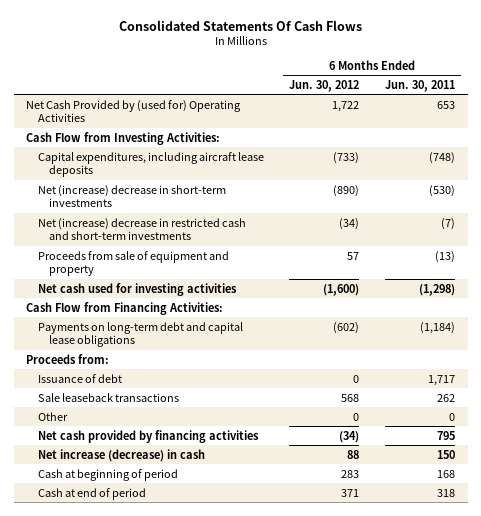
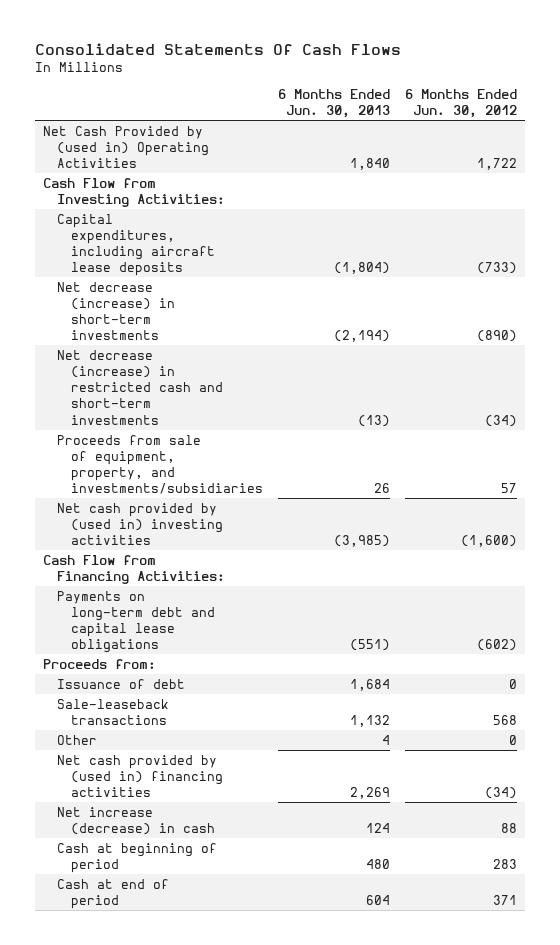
- | 6 Months Ended Jun. 30, 2012 | 6 Months Ended Jun. 30, 2011
+ | 6 Months Ended Jun. 30, 2013 | 6 Months Ended Jun. 30, 2012
- Net Cash Provided by (used for) Operating Activities | 1,722 | 653
+ Net Cash Provided by (used in) Operating Activities | 1,840 | 1,722
- Net (increase) decrease in short-term investments | (890) | (530)
- Net (increase) decrease in restricted cash and short-term investments | (34) | (7)
- Proceeds from sale of equipment and property | 57 | (13)
- Net cash used for investing activities | (1,600) | (1,298)
+ Net decrease (increase) in short-term investments | (2,194) | (890)
+ Net decrease (increase) in restricted cash and short-term investments | (13) | (34)
+ Proceeds from sale of equipment, property, and investments/subsidiaries | 26 | 57
+ Net cash provided by (used in) investing activities | (3,985) | (1,600)
- Sale leaseback transactions | 568 | 262
+ Sale-leaseback transactions | 1,132 | 568
- Net cash provided by financing activities | (34) | 795
+ Net cash provided by (used in) financing activities | 2,269 | (34)

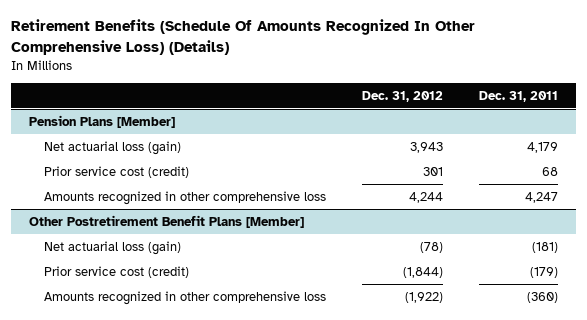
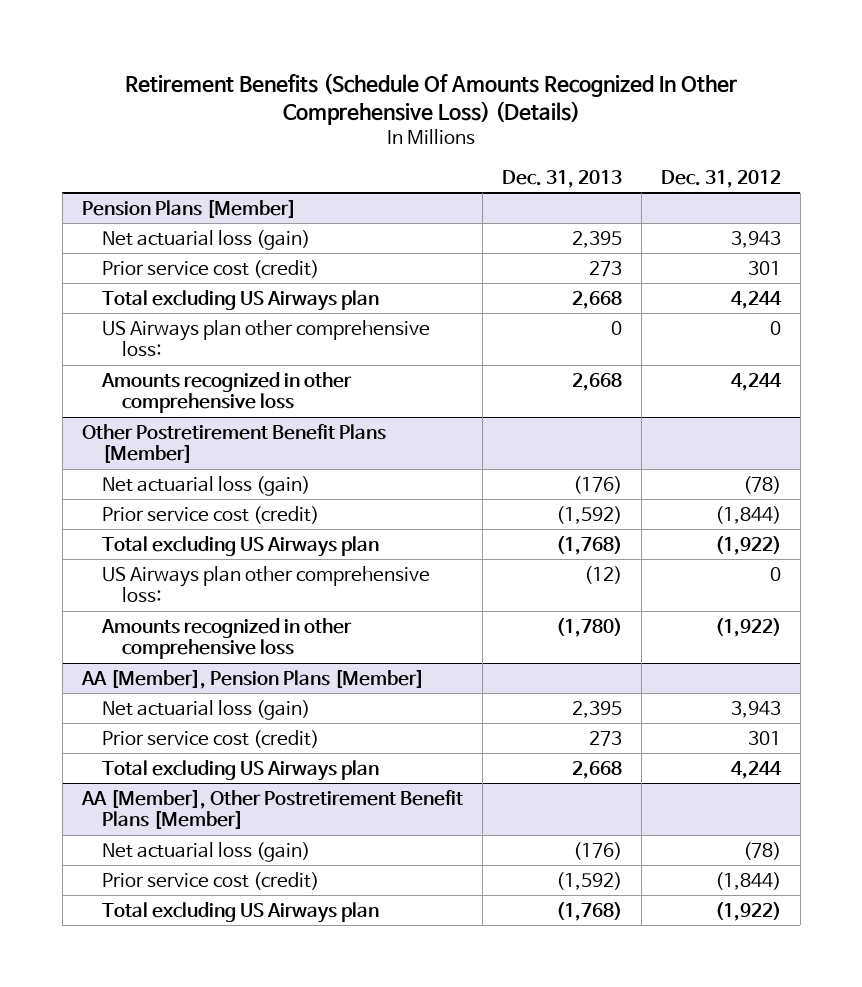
- | Dec. 31, 2012 | Dec. 31, 2011
+ | Dec. 31, 2013 | Dec. 31, 2012
@ Pension Plans [Member]
+ Total excluding US Airways plan | 2,668 | 4,244
+ US Airways plan other comprehensive loss: | 0 | 0
@ Other Postretirement Benefit Plans [Member]
+ Total excluding US Airways plan | (1,768) | (1,922)
+ US Airways plan other comprehensive loss: | (12) | 0
+ AA [Member], Pension Plans [Member]
+ Net actuarial loss (gain) | 2,395 | 3,943
+ Prior service cost (credit) | 273 | 301
+ Total excluding US Airways plan | 2,668 | 4,244
+ AA [Member], Other Postretirement Benefit Plans [Member]
+ Net actuarial loss (gain) | (176) | (78)
+ Prior service cost (credit) | (1,592) | (1,844)
+ Total excluding US Airways plan | (1,768) | (1,922)

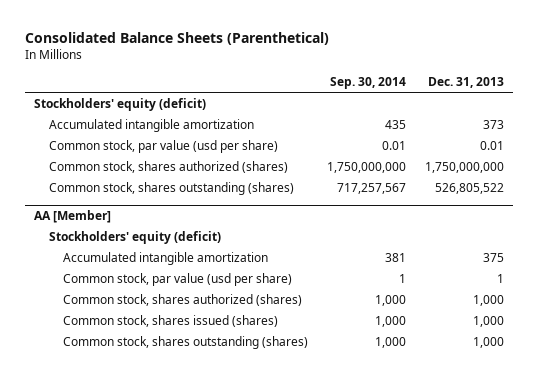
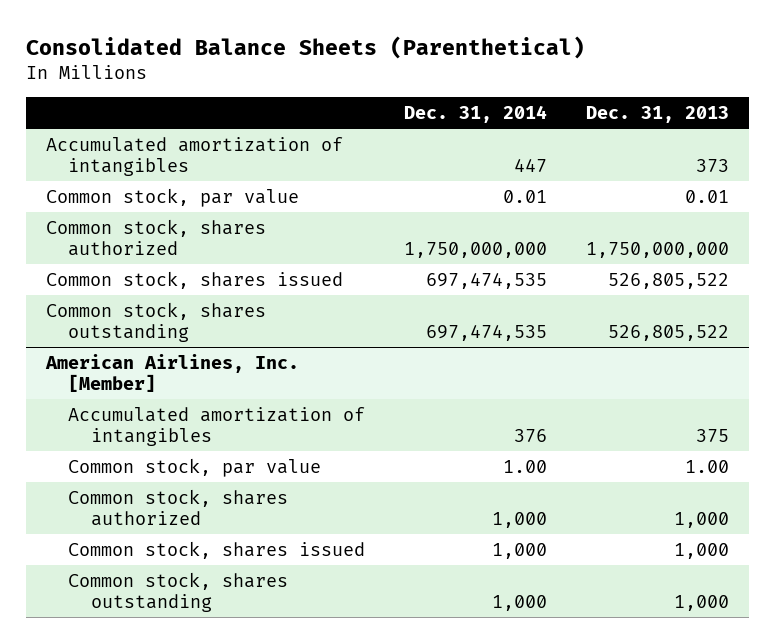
- | Sep. 30, 2014 | Dec. 31, 2013
+ | Dec. 31, 2014 | Dec. 31, 2013
- Stockholders' equity (deficit)
- Accumulated intangible amortization | 435 | 373
- Common stock, par value (usd per share) | 0.01 | 0.01
- Common stock, shares authorized (shares) | 1,750,000,000 | 1,750,000,000
- Common stock, shares outstanding (shares) | 717,257,567 | 526,805,522
- AA [Member]
- Stockholders' equity (deficit)
- Accumulated intangible amortization | 381 | 375
- Common stock, par value (usd per share) | 1 | 1
- Common stock, shares authorized (shares) | 1,000 | 1,000
- Common stock, shares issued (shares) | 1,000 | 1,000
- Common stock, shares outstanding (shares) | 1,000 | 1,000
+ Accumulated amortization of intangibles | 447 | 373
+ Common stock, par value | 0.01 | 0.01
+ Common stock, shares authorized | 1,750,000,000 | 1,750,000,000
+ Common stock, shares issued | 697,474,535 | 526,805,522
+ Common stock, shares outstanding | 697,474,535 | 526,805,522
+ American Airlines, Inc. [Member]
+ Accumulated amortization of intangibles | 376 | 375
+ Common stock, par value | 1.00 | 1.00
+ Common stock, shares authorized | 1,000 | 1,000
+ Common stock, shares issued | 1,000 | 1,000
+ Common stock, shares outstanding | 1,000 | 1,000

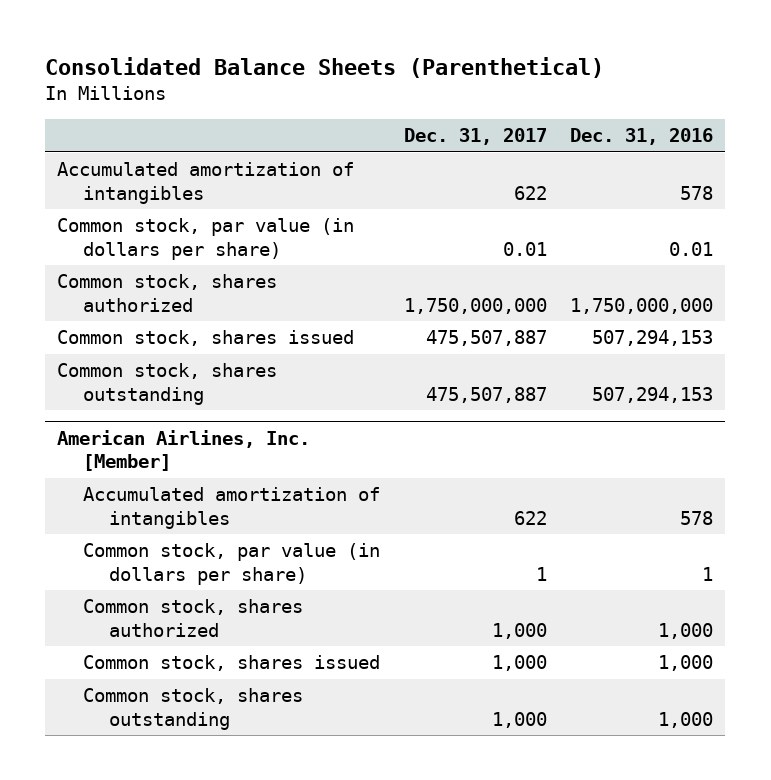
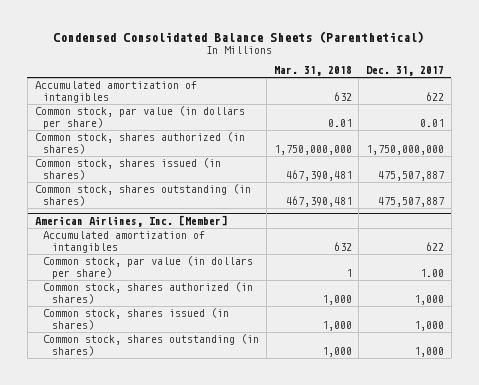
- Consolidated Balance Sheets (Parenthetical)
+ Condensed Consolidated Balance Sheets (Parenthetical)
- | Dec. 31, 2017 | Dec. 31, 2016
+ | Mar. 31, 2018 | Dec. 31, 2017
- Common stock, shares authorized | 1,750,000,000 | 1,750,000,000
- Common stock, shares issued | 475,507,887 | 507,294,153
- Common stock, shares outstanding | 475,507,887 | 507,294,153
+ Common stock, shares authorized (in shares) | 1,750,000,000 | 1,750,000,000
+ Common stock, shares issued (in shares) | 467,390,481 | 475,507,887
+ Common stock, shares outstanding (in shares) | 467,390,481 | 475,507,887
@ American Airlines, Inc. [Member]
- Common stock, par value (in dollars per share) | 1 | 1
- Common stock, shares authorized | 1,000 | 1,000
- Common stock, shares issued | 1,000 | 1,000
- Common stock, shares outstanding | 1,000 | 1,000
+ Common stock, par value (in dollars per share) | 1 | 1.00
+ Common stock, shares authorized (in shares) | 1,000 | 1,000
+ Common stock, shares issued (in shares) | 1,000 | 1,000
+ Common stock, shares outstanding (in shares) | 1,000 | 1,000

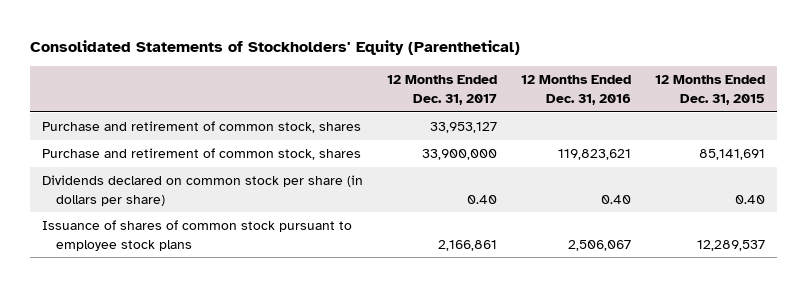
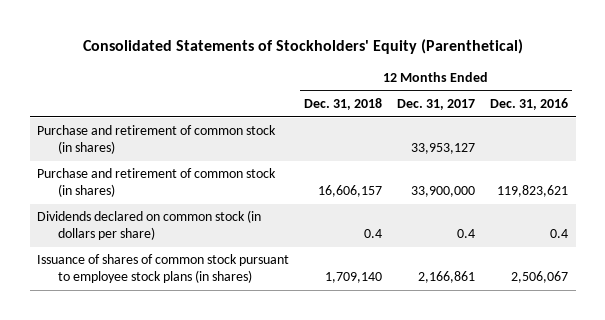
- | 12 Months Ended Dec. 31, 2017 | 12 Months Ended Dec. 31, 2016 | 12 Months Ended Dec. 31, 2015
+ | 12 Months Ended Dec. 31, 2018 | 12 Months Ended Dec. 31, 2017 | 12 Months Ended Dec. 31, 2016
- Purchase and retirement of common stock, shares | 33,953,127 | |
- Purchase and retirement of common stock, shares | 33,900,000 | 119,823,621 | 85,141,691
- Dividends declared on common stock per share (in dollars per share) | 0.40 | 0.40 | 0.40
- Issuance of shares of common stock pursuant to employee stock plans | 2,166,861 | 2,506,067 | 12,289,537
+ Purchase and retirement of common stock (in shares) | | 33,953,127 |
+ Purchase and retirement of common stock (in shares) | 16,606,157 | 33,900,000 | 119,823,621
+ Dividends declared on common stock (in dollars per share) | 0.4 | 0.4 | 0.4
+ Issuance of shares of common stock pursuant to employee stock plans (in shares) | 1,709,140 | 2,166,861 | 2,506,067

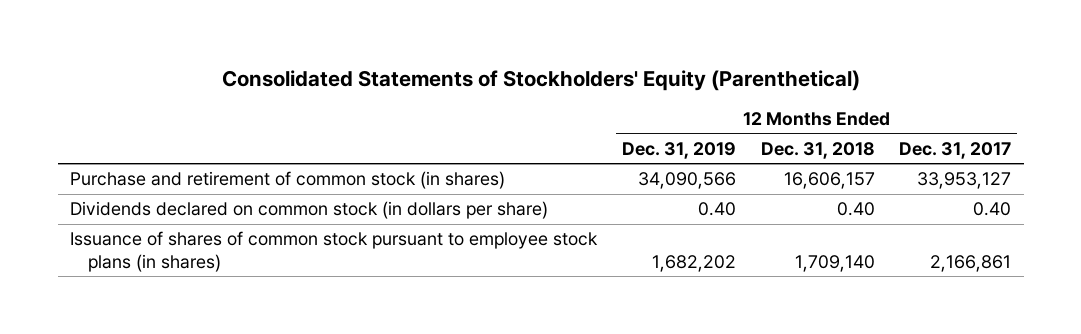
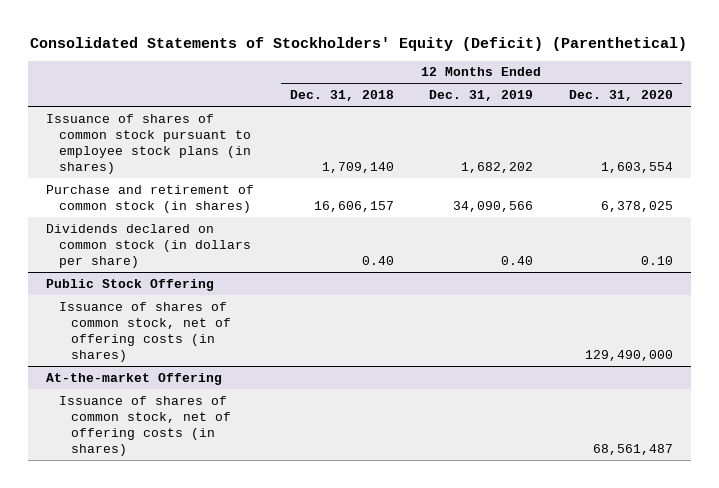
- Consolidated Statements of Stockholders' Equity (Parenthetical)
+ Consolidated Statements of Stockholders' Equity (Deficit) (Parenthetical)
- | 12 Months Ended Dec. 31, 2019 | 12 Months Ended Dec. 31, 2018 | 12 Months Ended Dec. 31, 2017
+ | 12 Months Ended Dec. 31, 2018 | 12 Months Ended Dec. 31, 2019 | 12 Months Ended Dec. 31, 2020
moved up: Issuance of shares of common stock pursuant to employee stock plans (in shares) | 1,709,140 | 1,682,202 | 1,603,554
+ Public Stock Offering
+ Issuance of shares of common stock, net of offering costs (in shares) | | | 129,490,000
+ At-the-market Offering
+ Issuance of shares of common stock, net of offering costs (in shares) | | | 68,561,487

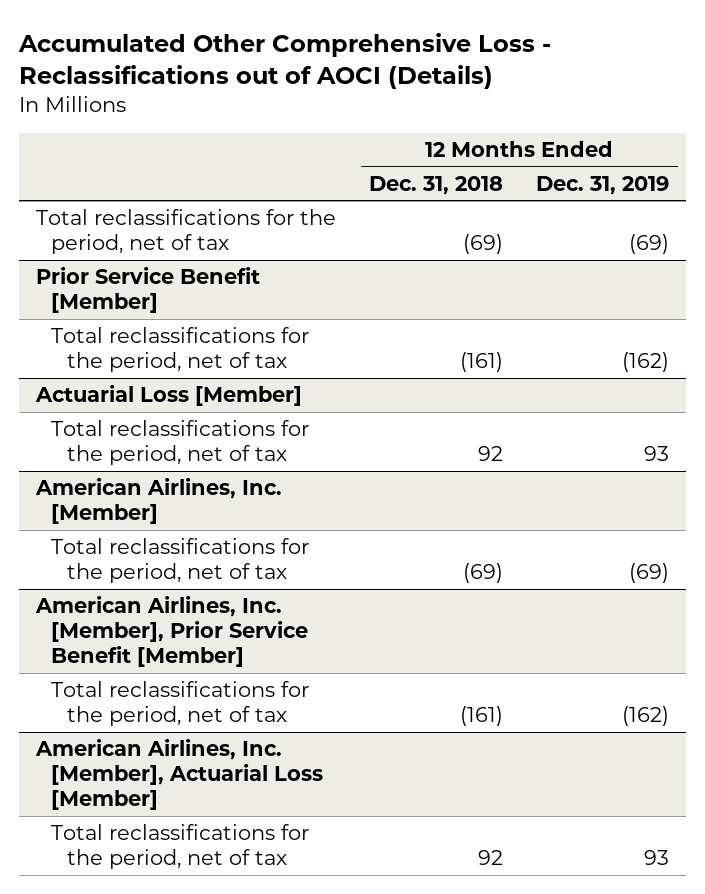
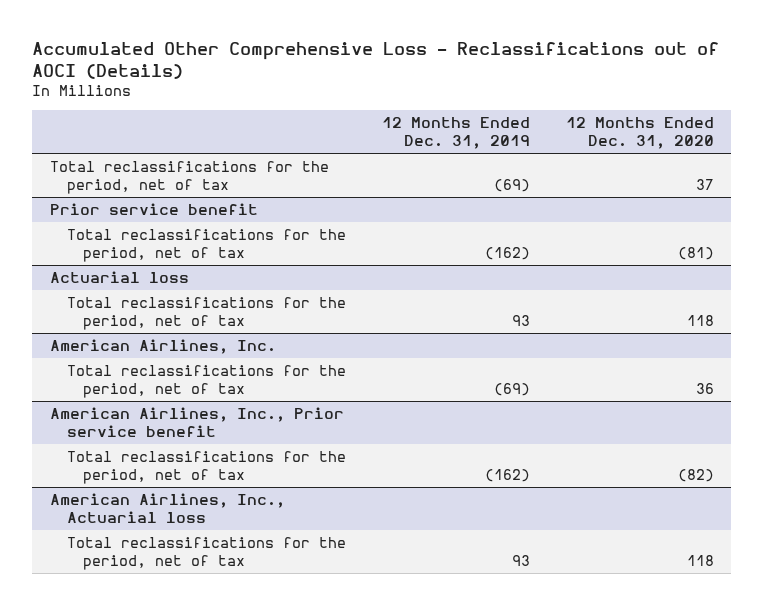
- | 12 Months Ended Dec. 31, 2018 | 12 Months Ended Dec. 31, 2019
+ | 12 Months Ended Dec. 31, 2019 | 12 Months Ended Dec. 31, 2020
- Prior Service Benefit [Member]
+ Prior service benefit
- Actuarial Loss [Member]
+ Actuarial loss
- American Airlines, Inc. [Member]
+ American Airlines, Inc.
- American Airlines, Inc. [Member], Prior Service Benefit [Member]
+ American Airlines, Inc., Prior service benefit
- American Airlines, Inc. [Member], Actuarial Loss [Member]
+ American Airlines, Inc., Actuarial loss

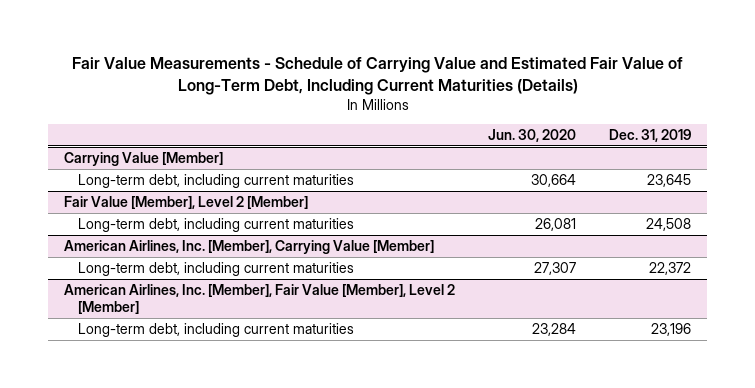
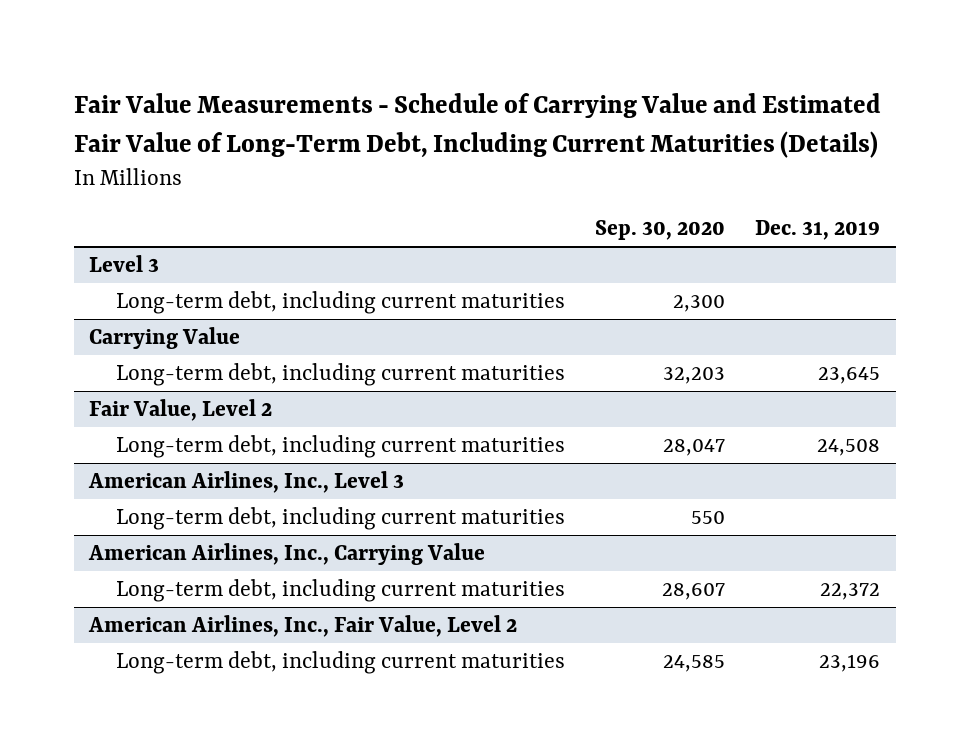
- | Jun. 30, 2020 | Dec. 31, 2019
+ | Sep. 30, 2020 | Dec. 31, 2019
- Carrying Value [Member]
+ Level 3
+ Long-term debt, including current maturities | 2,300 |
+ Carrying Value
- Fair Value [Member], Level 2 [Member]
+ Fair Value, Level 2
- American Airlines, Inc. [Member], Carrying Value [Member]
+ American Airlines, Inc., Level 3
+ Long-term debt, including current maturities | 550 |
+ American Airlines, Inc., Carrying Value
- American Airlines, Inc. [Member], Fair Value [Member], Level 2 [Member]
+ American Airlines, Inc., Fair Value, Level 2

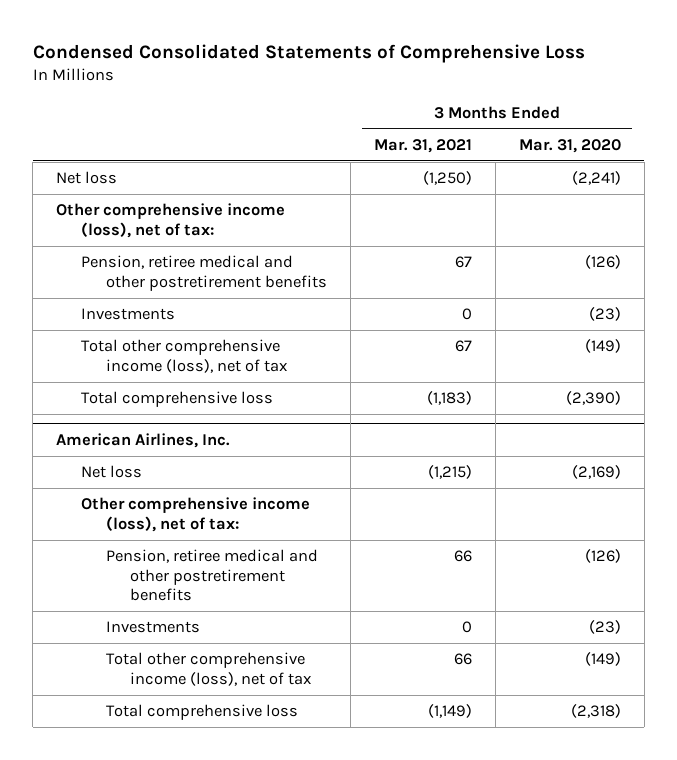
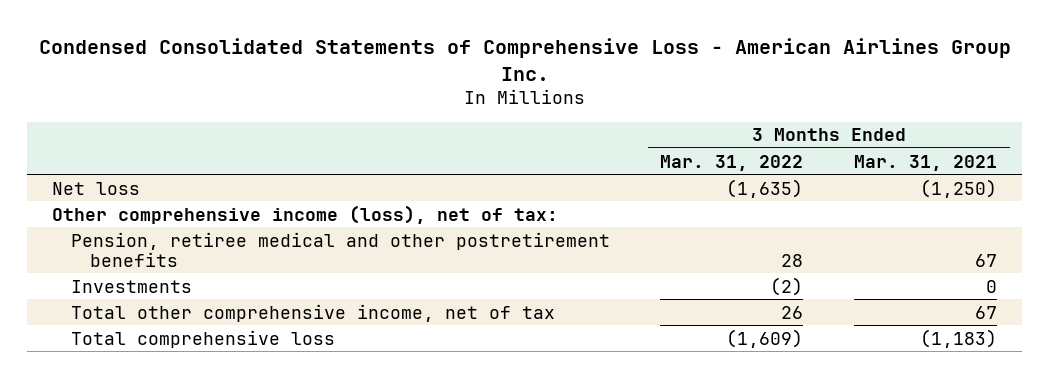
- Condensed Consolidated Statements of Comprehensive Loss
+ Condensed Consolidated Statements of Comprehensive Loss - American Airlines Group Inc.
- | 3 Months Ended Mar. 31, 2021 | 3 Months Ended Mar. 31, 2020
+ | 3 Months Ended Mar. 31, 2022 | 3 Months Ended Mar. 31, 2021
- Total other comprehensive income (loss), net of tax | 67 | (149)
+ Total other comprehensive income, net of tax | 26 | 67
- American Airlines, Inc.
- Net loss | (1,215) | (2,169)
- Other comprehensive income (loss), net of tax:
- Pension, retiree medical and other postretirement benefits | 66 | (126)
- Investments | 0 | (23)
- Total other comprehensive income (loss), net of tax | 66 | (149)
- Total comprehensive loss | (1,149) | (2,318)

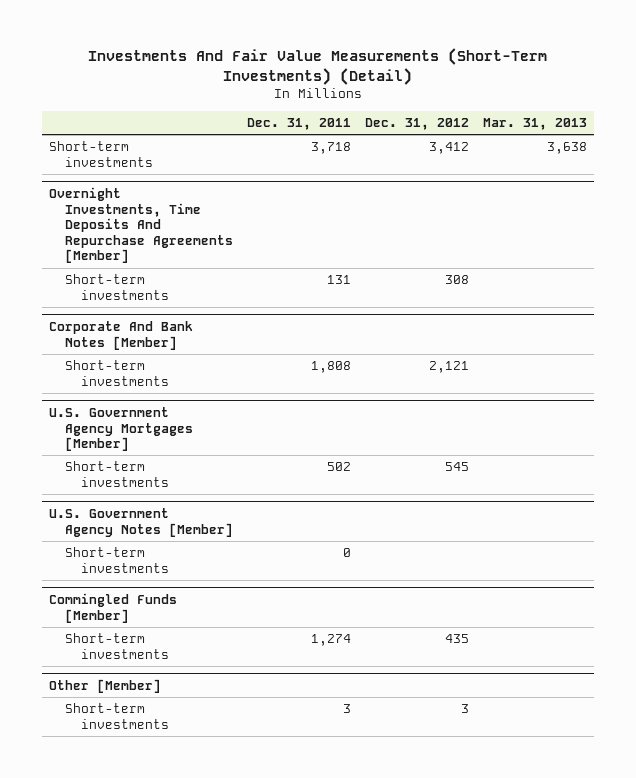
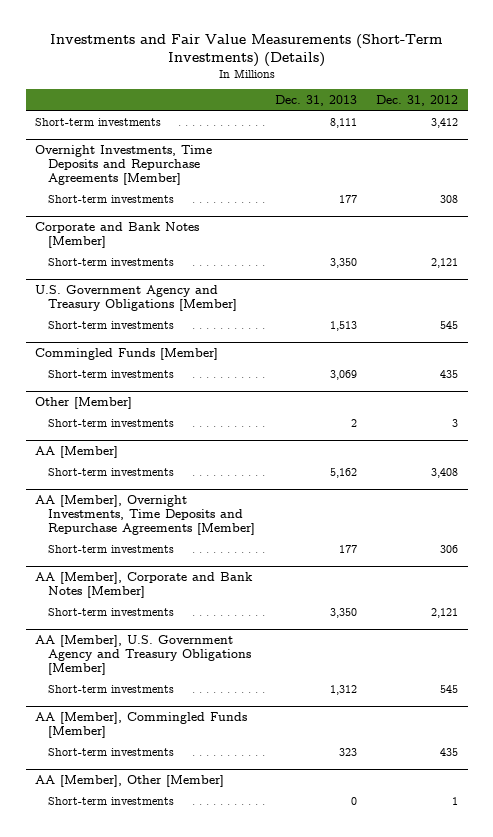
- Investments And Fair Value Measurements (Short-Term Investments) (Detail)
+ Investments and Fair Value Measurements (Short-Term Investments) (Details)
- | Dec. 31, 2011 | Dec. 31, 2012 | Mar. 31, 2013
+ | Dec. 31, 2013 | Dec. 31, 2012
- Overnight Investments, Time Deposits And Repurchase Agreements [Member]
+ Overnight Investments, Time Deposits and Repurchase Agreements [Member]
- Corporate And Bank Notes [Member]
+ Corporate and Bank Notes [Member]
- U.S. Government Agency Mortgages [Member]
+ U.S. Government Agency and Treasury Obligations [Member]
- U.S. Government Agency Notes [Member]
- Short-term investments | 0 | |
+ AA [Member]
+ Short-term investments | 5,162 | 3,408
+ AA [Member], Overnight Investments, Time Deposits and Repurchase Agreements [Member]
+ Short-term investments | 177 | 306
+ AA [Member], Corporate and Bank Notes [Member]
+ Short-term investments | 3,350 | 2,121
+ AA [Member], U.S. Government Agency and Treasury Obligations [Member]
+ Short-term investments | 1,312 | 545
+ AA [Member], Commingled Funds [Member]
+ Short-term investments | 323 | 435
+ AA [Member], Other [Member]
+ Short-term investments | 0 | 1

